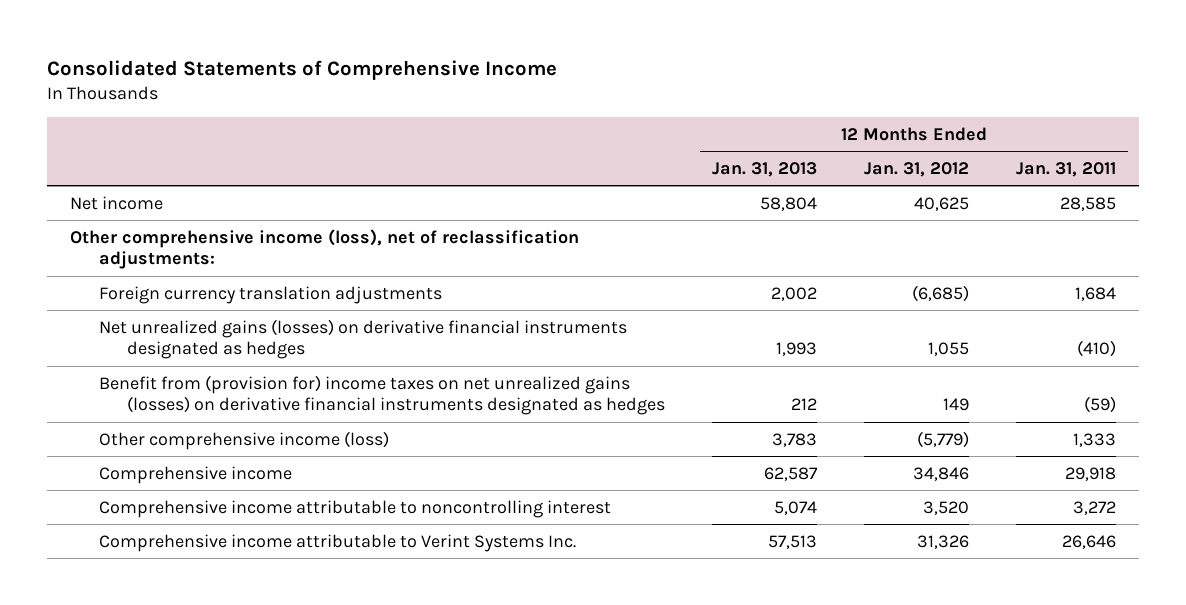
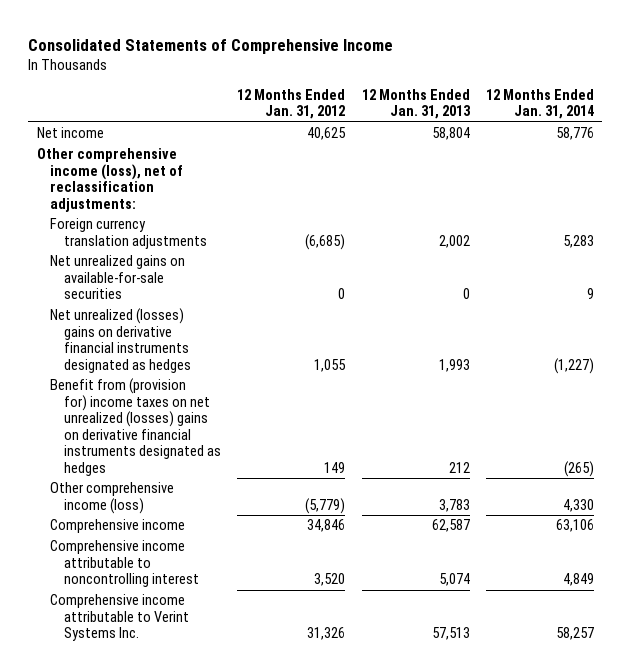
- | 12 Months Ended Jan. 31, 2013 | 12 Months Ended Jan. 31, 2012 | 12 Months Ended Jan. 31, 2011
+ | 12 Months Ended Jan. 31, 2012 | 12 Months Ended Jan. 31, 2013 | 12 Months Ended Jan. 31, 2014
- Net unrealized gains (losses) on derivative financial instruments designated as hedges | 1,993 | 1,055 | (410)
- Benefit from (provision for) income taxes on net unrealized gains (losses) on derivative financial instruments designated as hedges | 212 | 149 | (59)
+ Net unrealized gains on available-for-sale securities | 0 | 0 | 9
+ Net unrealized (losses) gains on derivative financial instruments designated as hedges | 1,055 | 1,993 | (1,227)
+ Benefit from (provision for) income taxes on net unrealized (losses) gains on derivative financial instruments designated as hedges | 149 | 212 | (265)

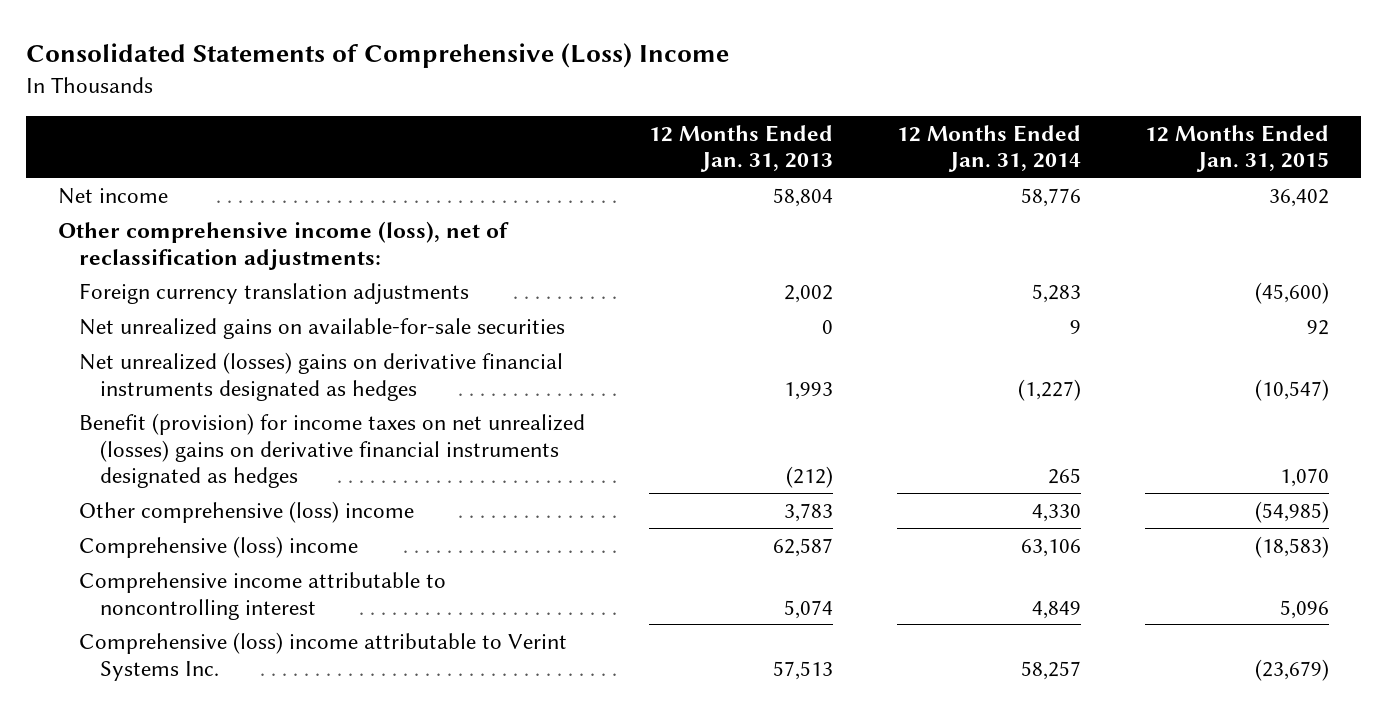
- Consolidated Statements of Comprehensive Income
+ Consolidated Statements of Comprehensive (Loss) Income
- | 12 Months Ended Jan. 31, 2012 | 12 Months Ended Jan. 31, 2013 | 12 Months Ended Jan. 31, 2014
+ | 12 Months Ended Jan. 31, 2013 | 12 Months Ended Jan. 31, 2014 | 12 Months Ended Jan. 31, 2015
- Benefit from (provision for) income taxes on net unrealized (losses) gains on derivative financial instruments designated as hedges | 149 | 212 | (265)
- Other comprehensive income (loss) | (5,779) | 3,783 | 4,330
- Comprehensive income | 34,846 | 62,587 | 63,106
+ Benefit (provision) for income taxes on net unrealized (losses) gains on derivative financial instruments designated as hedges | (212) | 265 | 1,070
+ Other comprehensive (loss) income | 3,783 | 4,330 | (54,985)
+ Comprehensive (loss) income | 62,587 | 63,106 | (18,583)
- Comprehensive income attributable to Verint Systems Inc. | 31,326 | 57,513 | 58,257
+ Comprehensive (loss) income attributable to Verint Systems Inc. | 57,513 | 58,257 | (23,679)

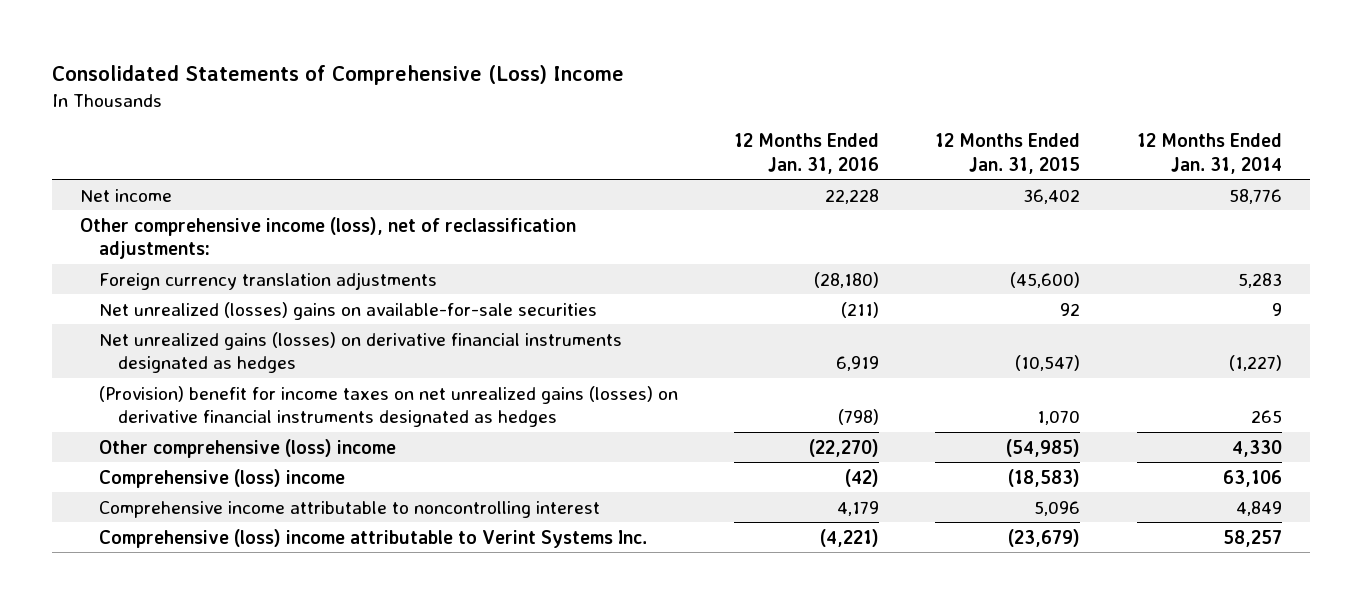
- | 12 Months Ended Jan. 31, 2013 | 12 Months Ended Jan. 31, 2014 | 12 Months Ended Jan. 31, 2015
+ | 12 Months Ended Jan. 31, 2016 | 12 Months Ended Jan. 31, 2015 | 12 Months Ended Jan. 31, 2014
- Net unrealized gains on available-for-sale securities | 0 | 9 | 92
- Net unrealized (losses) gains on derivative financial instruments designated as hedges | 1,993 | (1,227) | (10,547)
- Benefit (provision) for income taxes on net unrealized (losses) gains on derivative financial instruments designated as hedges | (212) | 265 | 1,070
+ Net unrealized (losses) gains on available-for-sale securities | (211) | 92 | 9
+ Net unrealized gains (losses) on derivative financial instruments designated as hedges | 6,919 | (10,547) | (1,227)
+ (Provision) benefit for income taxes on net unrealized gains (losses) on derivative financial instruments designated as hedges | (798) | 1,070 | 265

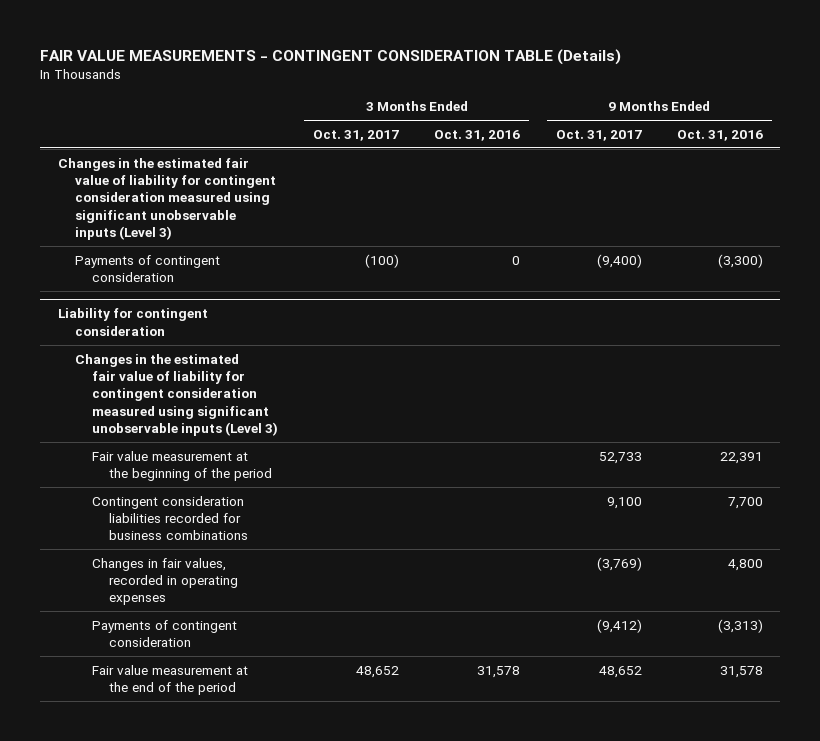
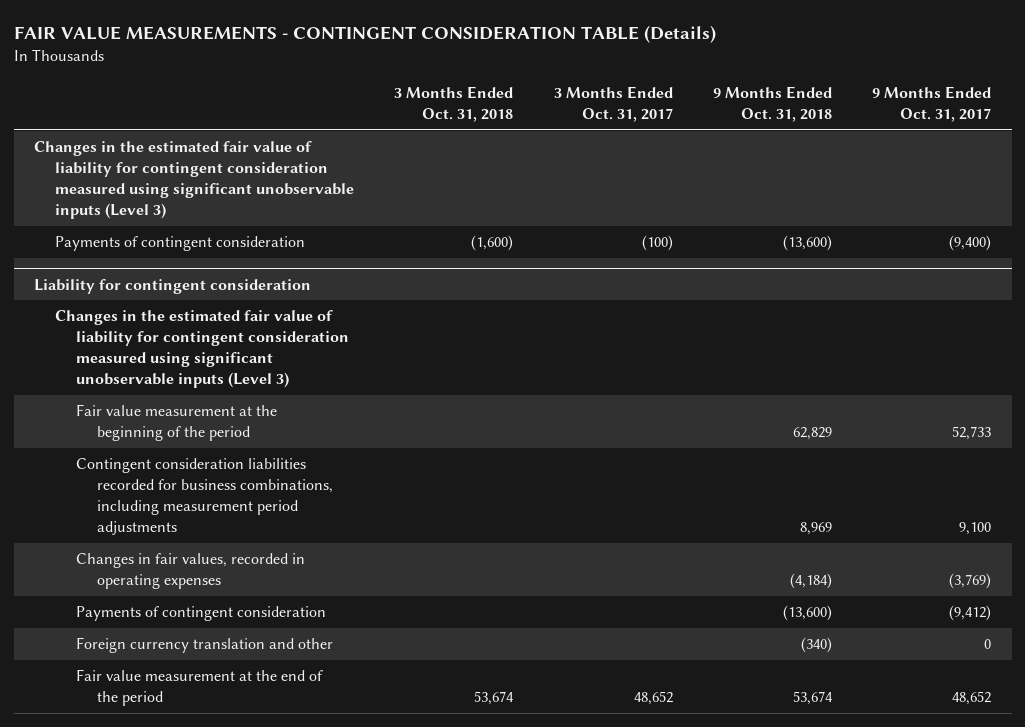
- | 3 Months Ended Oct. 31, 2017 | 3 Months Ended Oct. 31, 2016 | 9 Months Ended Oct. 31, 2017 | 9 Months Ended Oct. 31, 2016
+ | 3 Months Ended Oct. 31, 2018 | 3 Months Ended Oct. 31, 2017 | 9 Months Ended Oct. 31, 2018 | 9 Months Ended Oct. 31, 2017
@ Liability for contingent consideration
- Contingent consideration liabilities recorded for business combinations | | | 9,100 | 7,700
+ Contingent consideration liabilities recorded for business combinations, including measurement period adjustments | | | 8,969 | 9,100
+ Foreign currency translation and other | | | (340) | 0

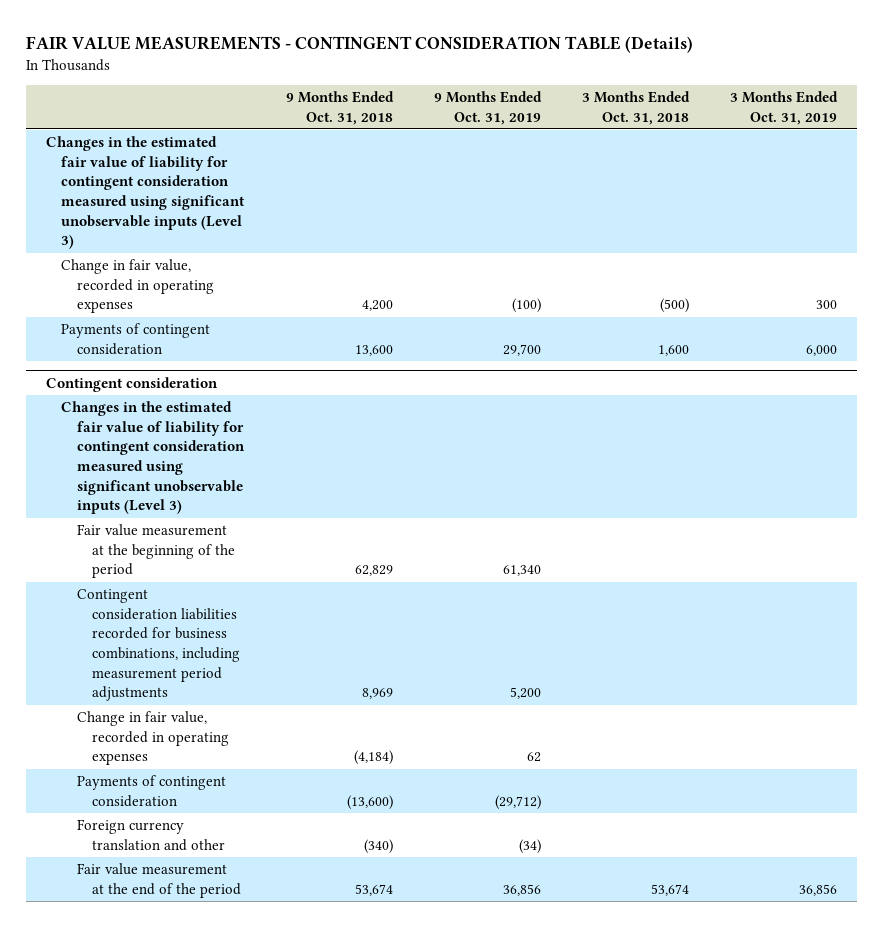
- | 3 Months Ended Oct. 31, 2018 | 3 Months Ended Oct. 31, 2017 | 9 Months Ended Oct. 31, 2018 | 9 Months Ended Oct. 31, 2017
+ | 9 Months Ended Oct. 31, 2018 | 9 Months Ended Oct. 31, 2019 | 3 Months Ended Oct. 31, 2018 | 3 Months Ended Oct. 31, 2019
- Payments of contingent consideration | (1,600) | (100) | (13,600) | (9,400)
- Liability for contingent consideration
+ Change in fair value, recorded in operating expenses | 4,200 | (100) | (500) | 300
+ Payments of contingent consideration | 13,600 | 29,700 | 1,600 | 6,000
+ Contingent consideration
- Changes in fair values, recorded in operating expenses | | | (4,184) | (3,769)
+ Change in fair value, recorded in operating expenses | (4,184) | 62 | |

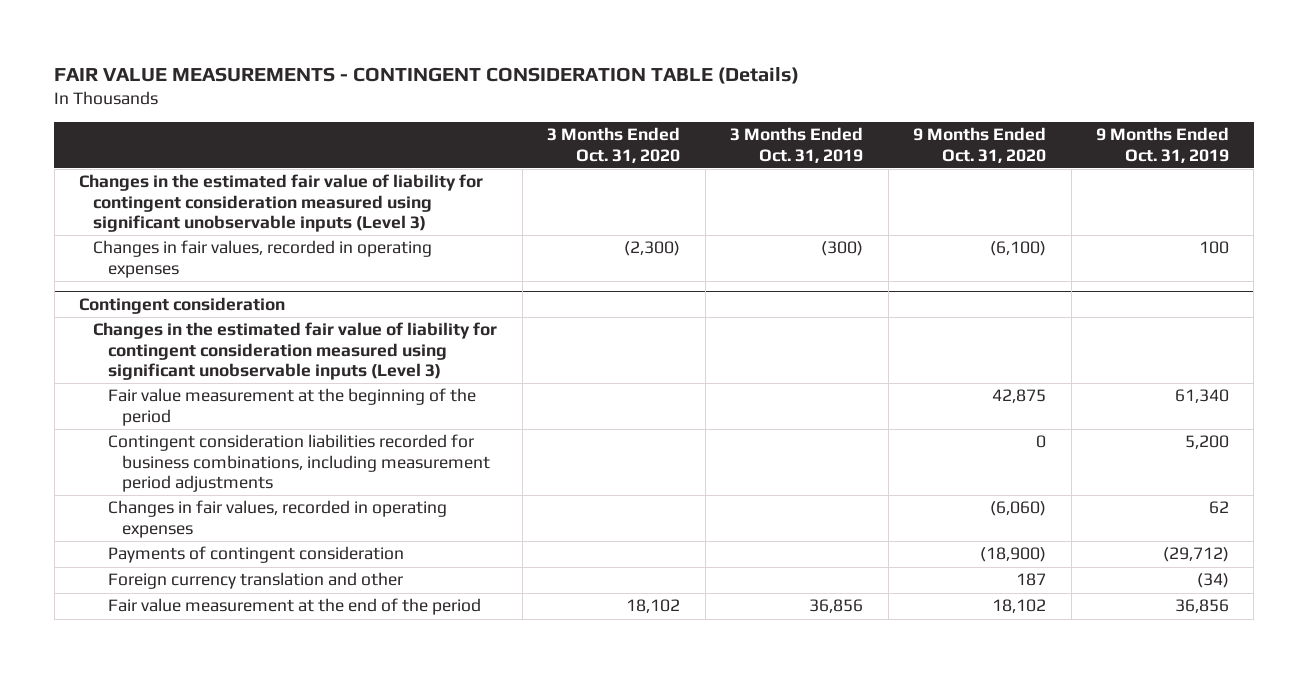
- | 9 Months Ended Oct. 31, 2018 | 9 Months Ended Oct. 31, 2019 | 3 Months Ended Oct. 31, 2018 | 3 Months Ended Oct. 31, 2019
+ | 3 Months Ended Oct. 31, 2020 | 3 Months Ended Oct. 31, 2019 | 9 Months Ended Oct. 31, 2020 | 9 Months Ended Oct. 31, 2019
- Change in fair value, recorded in operating expenses | 4,200 | (100) | (500) | 300
- Payments of contingent consideration | 13,600 | 29,700 | 1,600 | 6,000
+ Changes in fair values, recorded in operating expenses | (2,300) | (300) | (6,100) | 100
@ Contingent consideration
- Change in fair value, recorded in operating expenses | (4,184) | 62 | |
+ Changes in fair values, recorded in operating expenses | | | (6,060) | 62

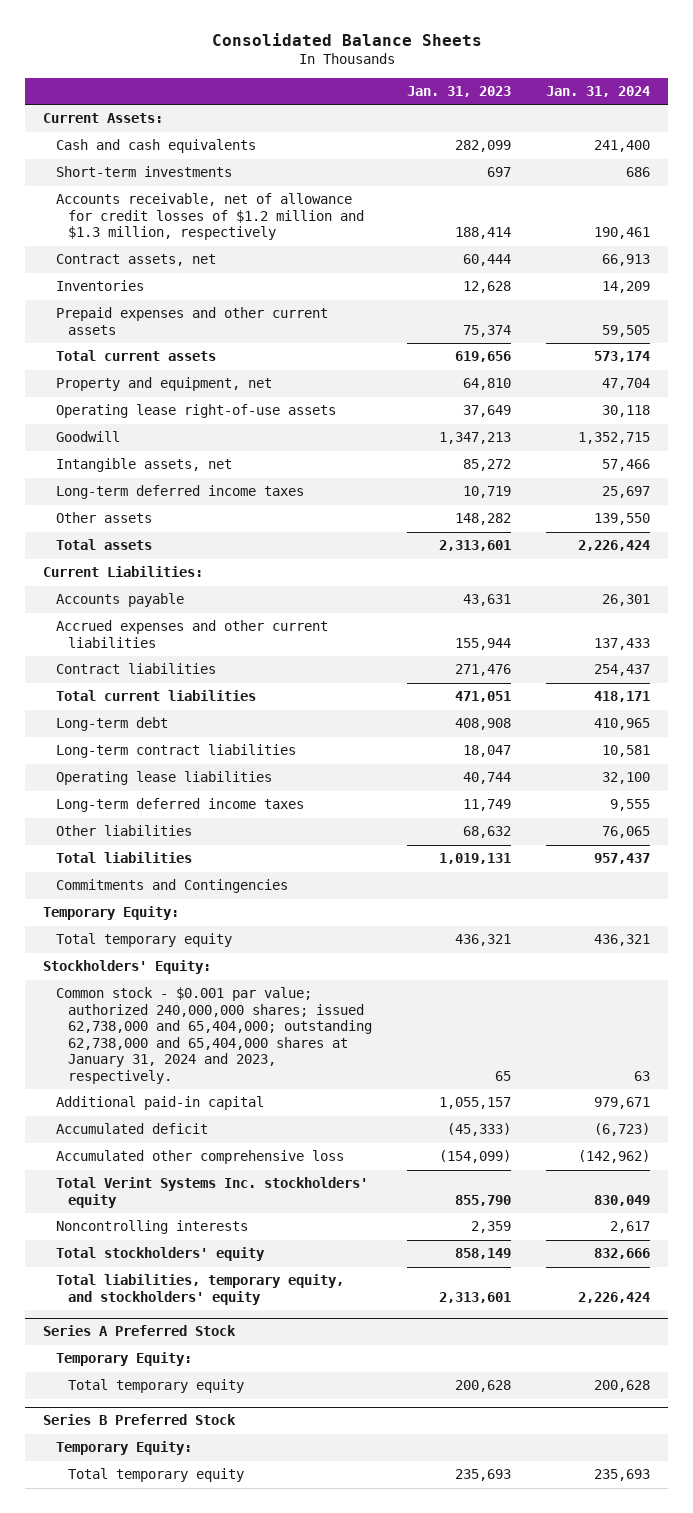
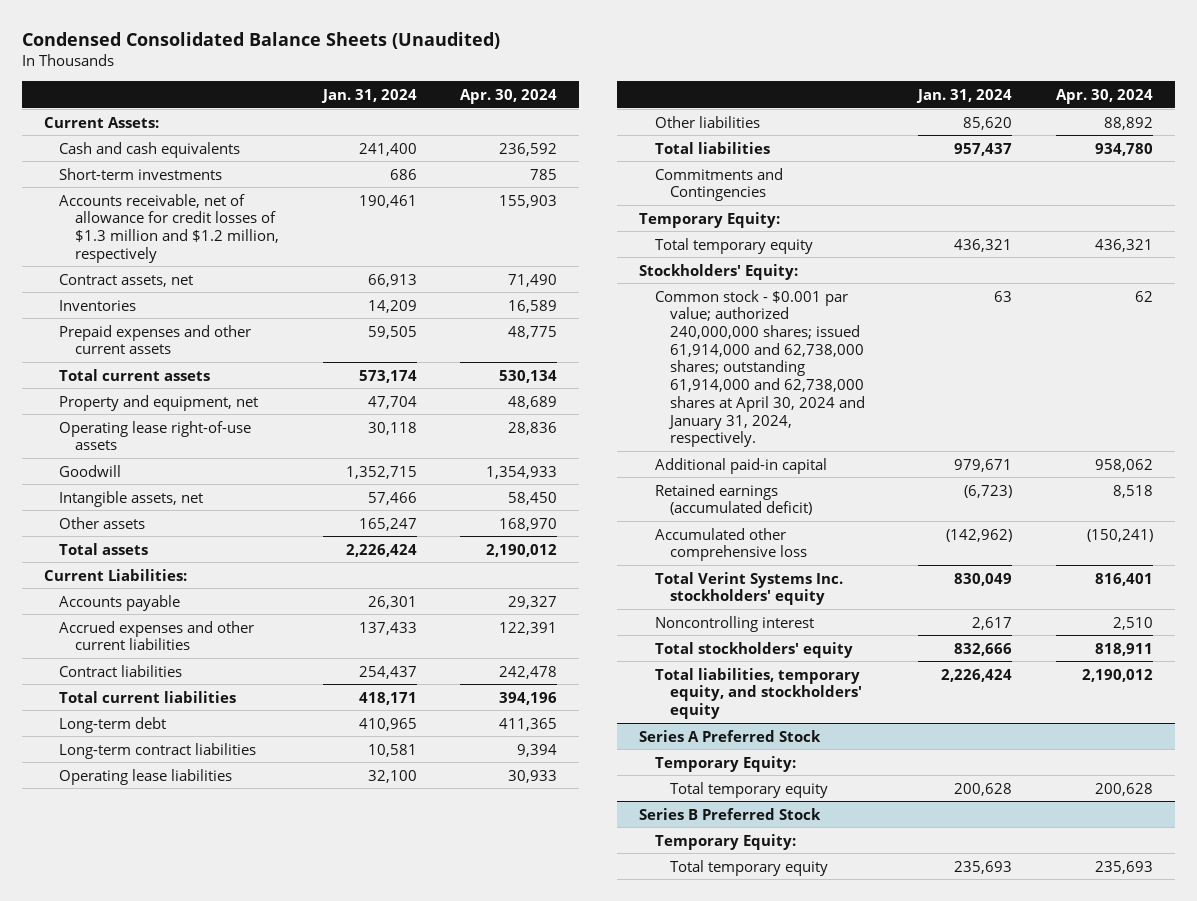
- Consolidated Balance Sheets
+ Condensed Consolidated Balance Sheets (Unaudited)
- | Jan. 31, 2023 | Jan. 31, 2024
+ | Jan. 31, 2024 | Apr. 30, 2024
- Accounts receivable, net of allowance for credit losses of $1.2 million and $1.3 million, respectively | 188,414 | 190,461
+ Accounts receivable, net of allowance for credit losses of $1.3 million and $1.2 million, respectively | 190,461 | 155,903
- Long-term deferred income taxes | 10,719 | 25,697
- Other assets | 148,282 | 139,550
+ Other assets | 165,247 | 168,970
- Long-term deferred income taxes | 11,749 | 9,555
- Other liabilities | 68,632 | 76,065
+ Other liabilities | 85,620 | 88,892
- Common stock - $0.001 par value; authorized 240,000,000 shares; issued 62,738,000 and 65,404,000; outstanding 62,738,000 and 65,404,000 shares at January 31, 2024 and 2023, respectively. | 65 | 63
+ Common stock - $0.001 par value; authorized 240,000,000 shares; issued 61,914,000 and 62,738,000 shares; outstanding 61,914,000 and 62,738,000 shares at April 30, 2024 and January 31, 2024, respectively. | 63 | 62
- Accumulated deficit | (45,333) | (6,723)
+ Retained earnings (accumulated deficit) | (6,723) | 8,518
- Noncontrolling interests | 2,359 | 2,617
+ Noncontrolling interest | 2,617 | 2,510

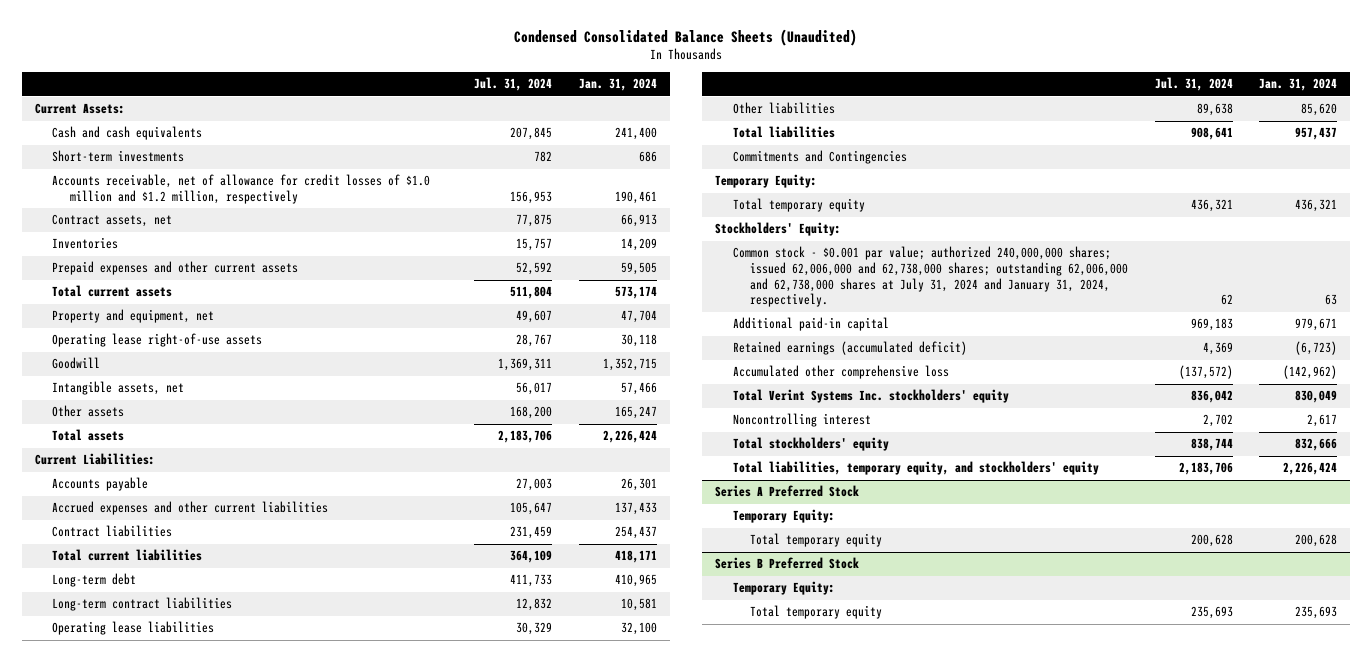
- | Jan. 31, 2024 | Apr. 30, 2024
+ | Jul. 31, 2024 | Jan. 31, 2024
- Accounts receivable, net of allowance for credit losses of $1.3 million and $1.2 million, respectively | 190,461 | 155,903
+ Accounts receivable, net of allowance for credit losses of $1.0 million and $1.2 million, respectively | 156,953 | 190,461
- Common stock - $0.001 par value; authorized 240,000,000 shares; issued 61,914,000 and 62,738,000 shares; outstanding 61,914,000 and 62,738,000 shares at April 30, 2024 and January 31, 2024, respectively. | 63 | 62
+ Common stock - $0.001 par value; authorized 240,000,000 shares; issued 62,006,000 and 62,738,000 shares; outstanding 62,006,000 and 62,738,000 shares at July 31, 2024 and January 31, 2024, respectively. | 62 | 63

